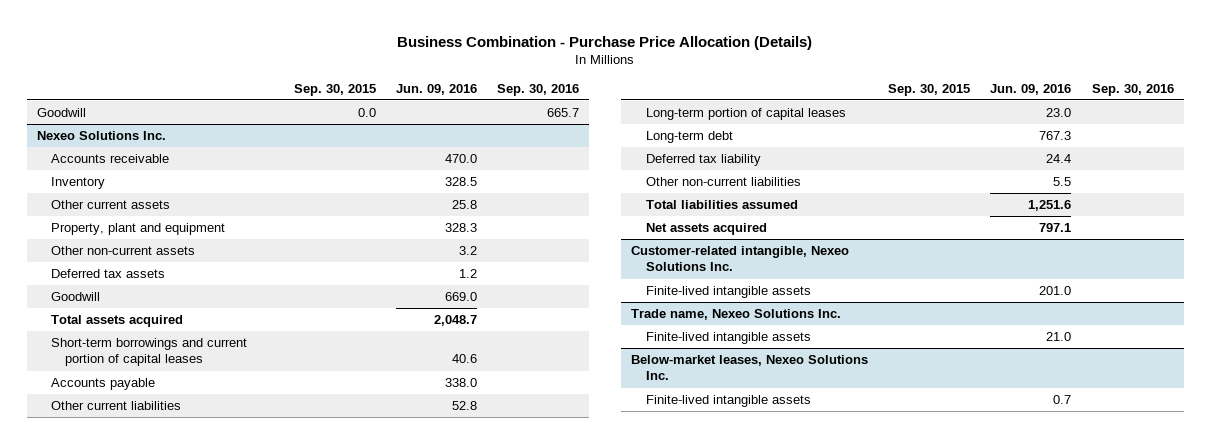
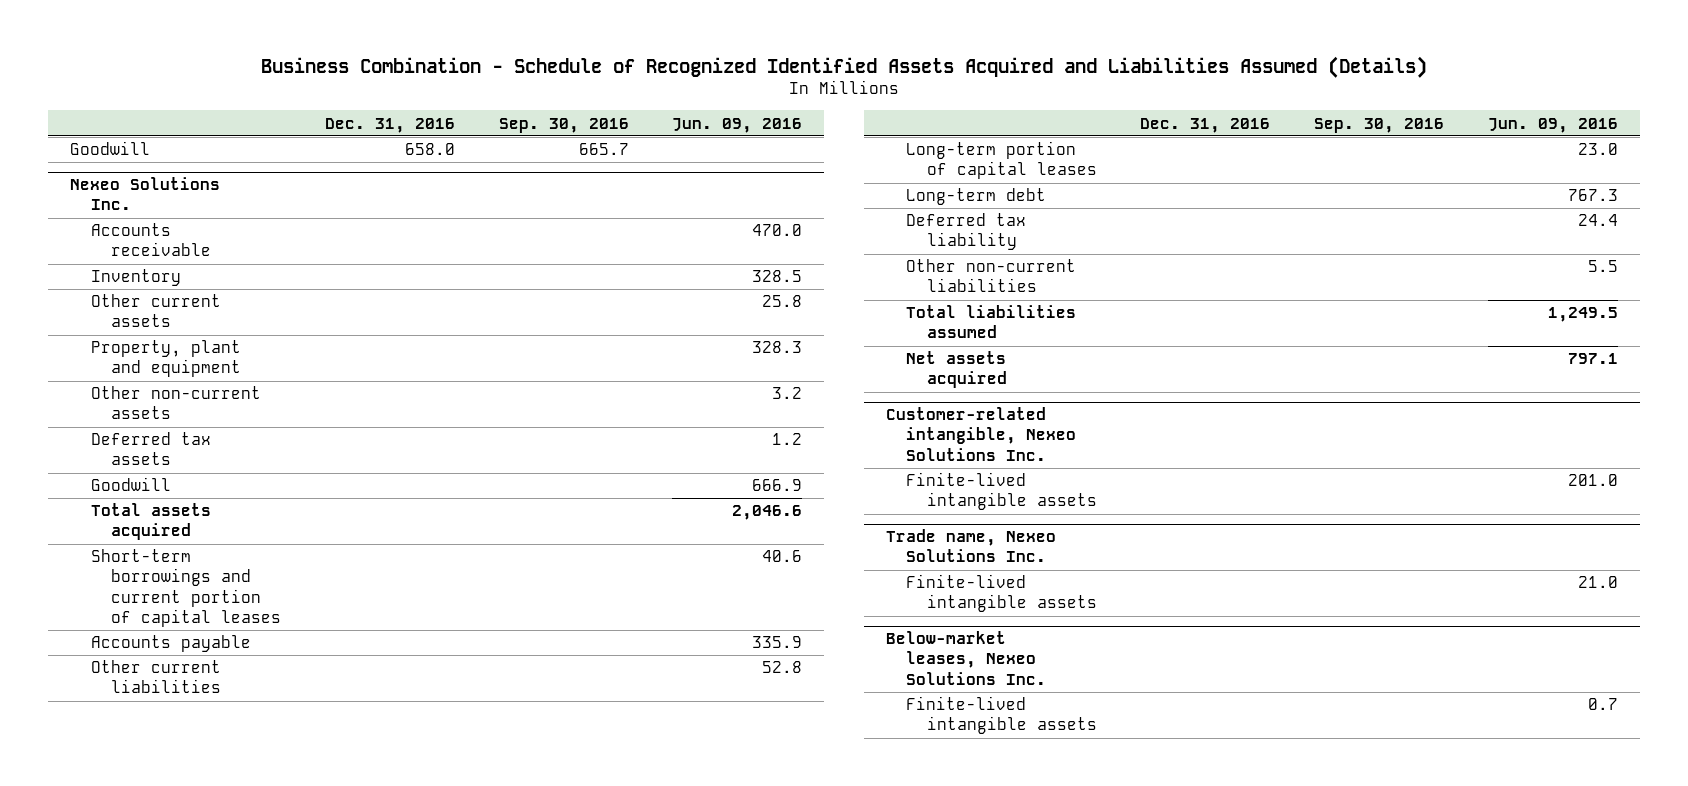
- Business Combination - Purchase Price Allocation (Details)
+ Business Combination - Schedule of Recognized Identified Assets Acquired and Liabilities Assumed (Details)
- | Sep. 30, 2015 | Jun. 09, 2016 | Sep. 30, 2016
+ | Dec. 31, 2016 | Sep. 30, 2016 | Jun. 09, 2016
@ Nexeo Solutions Inc.
- Goodwill | | 669.0 |
- Total assets acquired | | 2,048.7 |
+ Goodwill | | | 666.9
+ Total assets acquired | | | 2,046.6
- Accounts payable | | 338.0 |
+ Accounts payable | | | 335.9
- Total liabilities assumed | | 1,251.6 |
+ Total liabilities assumed | | | 1,249.5

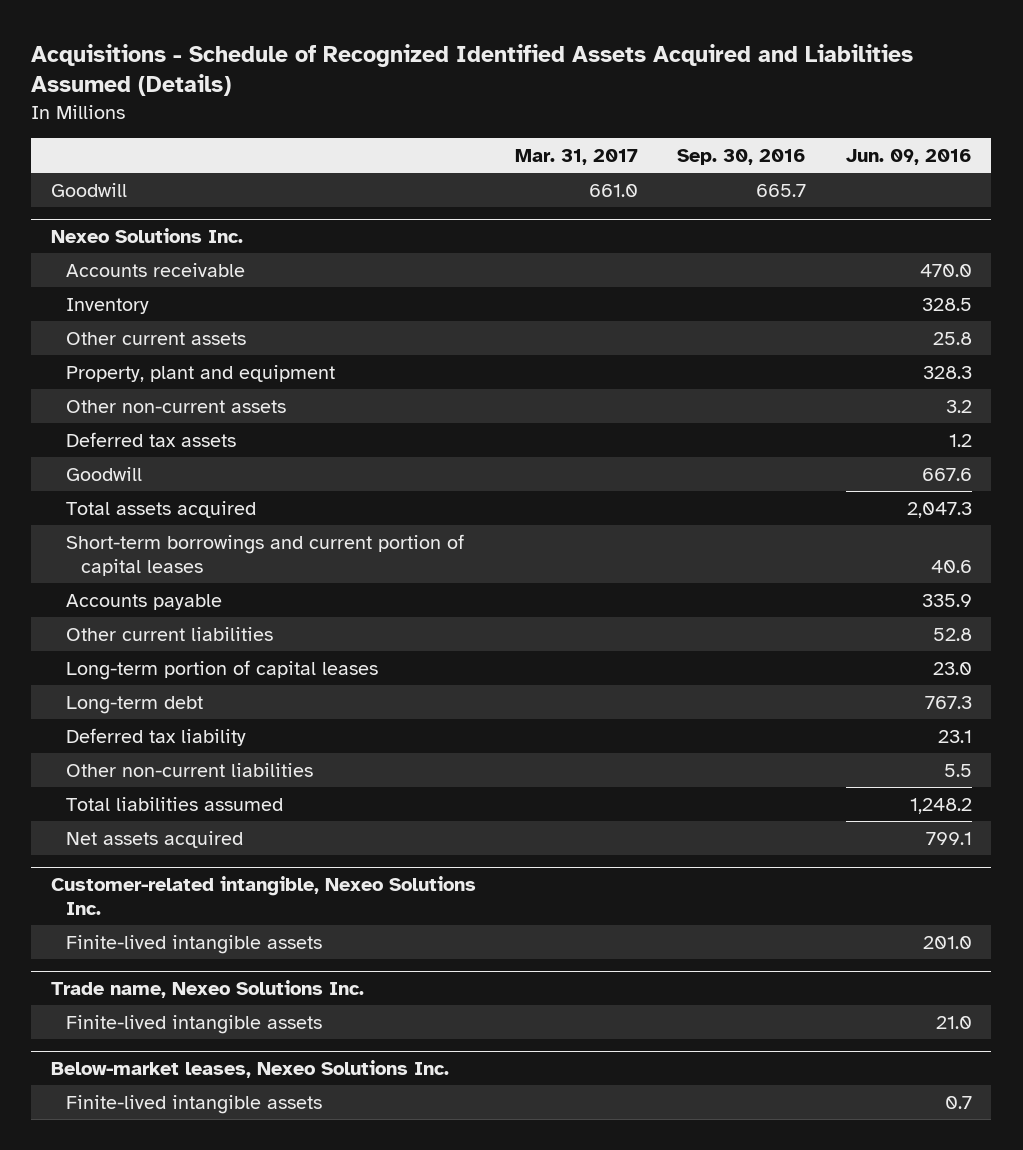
- Business Combination - Schedule of Recognized Identified Assets Acquired and Liabilities Assumed (Details)
+ Acquisitions - Schedule of Recognized Identified Assets Acquired and Liabilities Assumed (Details)
- | Dec. 31, 2016 | Sep. 30, 2016 | Jun. 09, 2016
+ | Mar. 31, 2017 | Sep. 30, 2016 | Jun. 09, 2016
@ Nexeo Solutions Inc.
- Goodwill | | | 666.9
- Total assets acquired | | | 2,046.6
+ Goodwill | | | 667.6
+ Total assets acquired | | | 2,047.3
- Deferred tax liability | | | 24.4
+ Deferred tax liability | | | 23.1
- Total liabilities assumed | | | 1,249.5
- Net assets acquired | | | 797.1
+ Total liabilities assumed | | | 1,248.2
+ Net assets acquired | | | 799.1

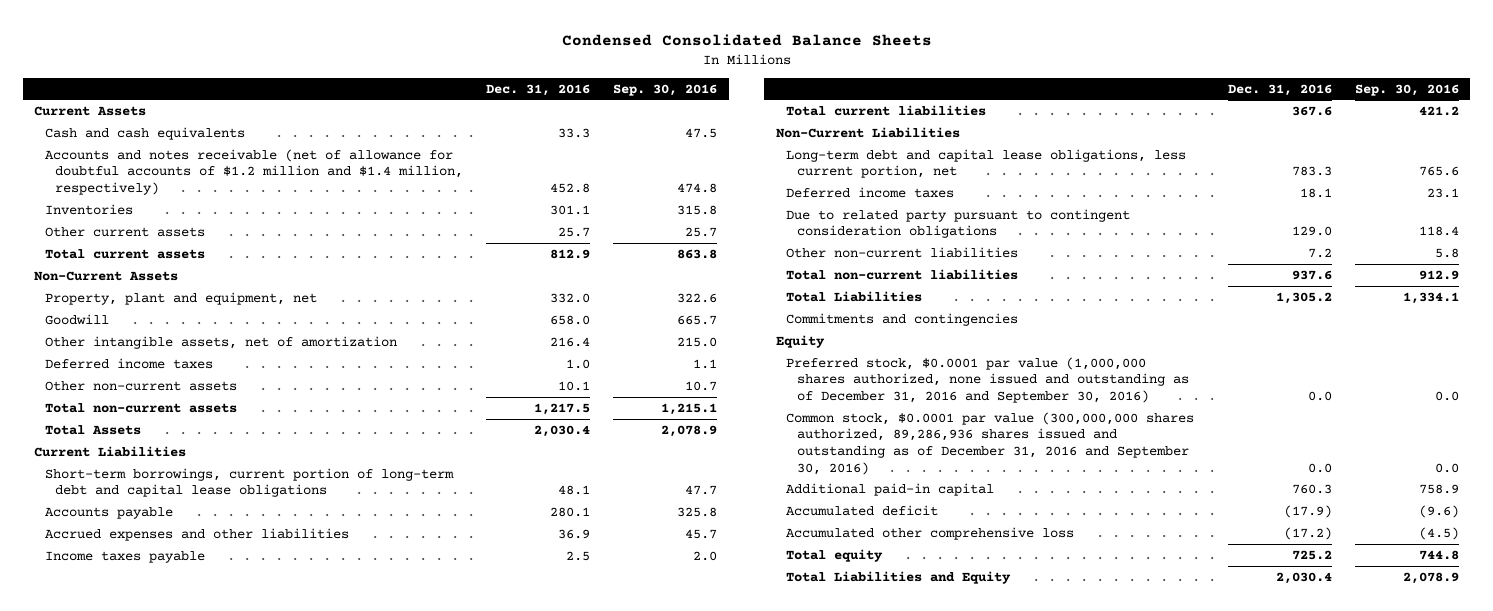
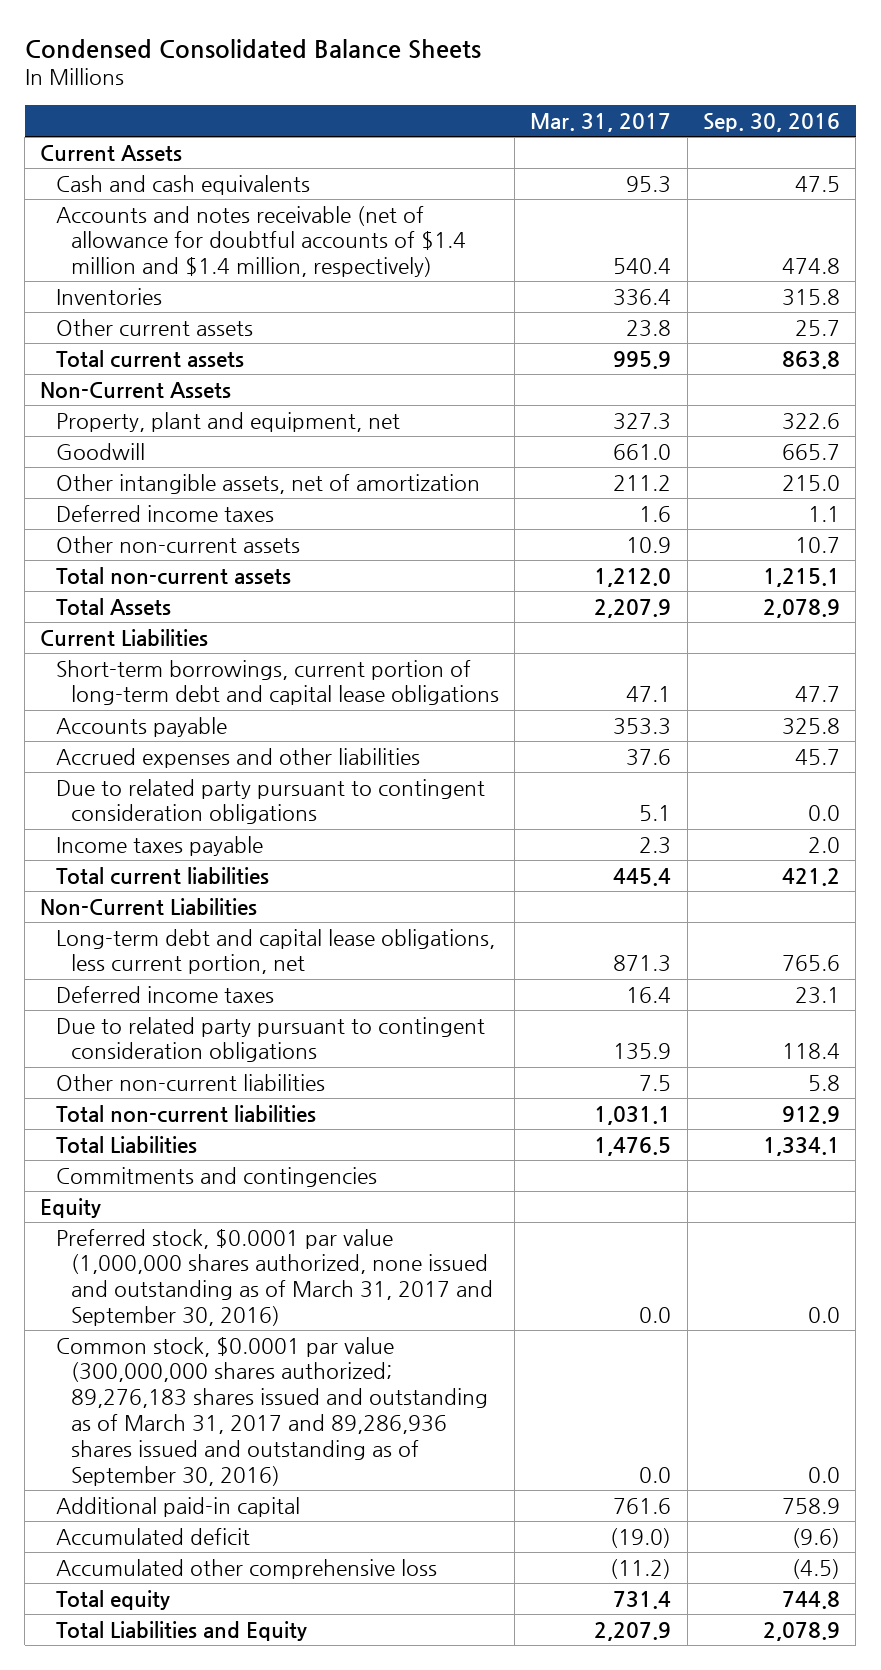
- | Dec. 31, 2016 | Sep. 30, 2016
+ | Mar. 31, 2017 | Sep. 30, 2016
- Accounts and notes receivable (net of allowance for doubtful accounts of $1.2 million and $1.4 million, respectively) | 452.8 | 474.8
+ Accounts and notes receivable (net of allowance for doubtful accounts of $1.4 million and $1.4 million, respectively) | 540.4 | 474.8
+ Due to related party pursuant to contingent consideration obligations | 5.1 | 0.0
- Preferred stock, $0.0001 par value (1,000,000 shares authorized, none issued and outstanding as of December 31, 2016 and September 30, 2016) | 0.0 | 0.0
- Common stock, $0.0001 par value (300,000,000 shares authorized, 89,286,936 shares issued and outstanding as of December 31, 2016 and September 30, 2016) | 0.0 | 0.0
+ Preferred stock, $0.0001 par value (1,000,000 shares authorized, none issued and outstanding as of March 31, 2017 and September 30, 2016) | 0.0 | 0.0
+ Common stock, $0.0001 par value (300,000,000 shares authorized; 89,276,183 shares issued and outstanding as of March 31, 2017 and 89,286,936 shares issued and outstanding as of September 30, 2016) | 0.0 | 0.0

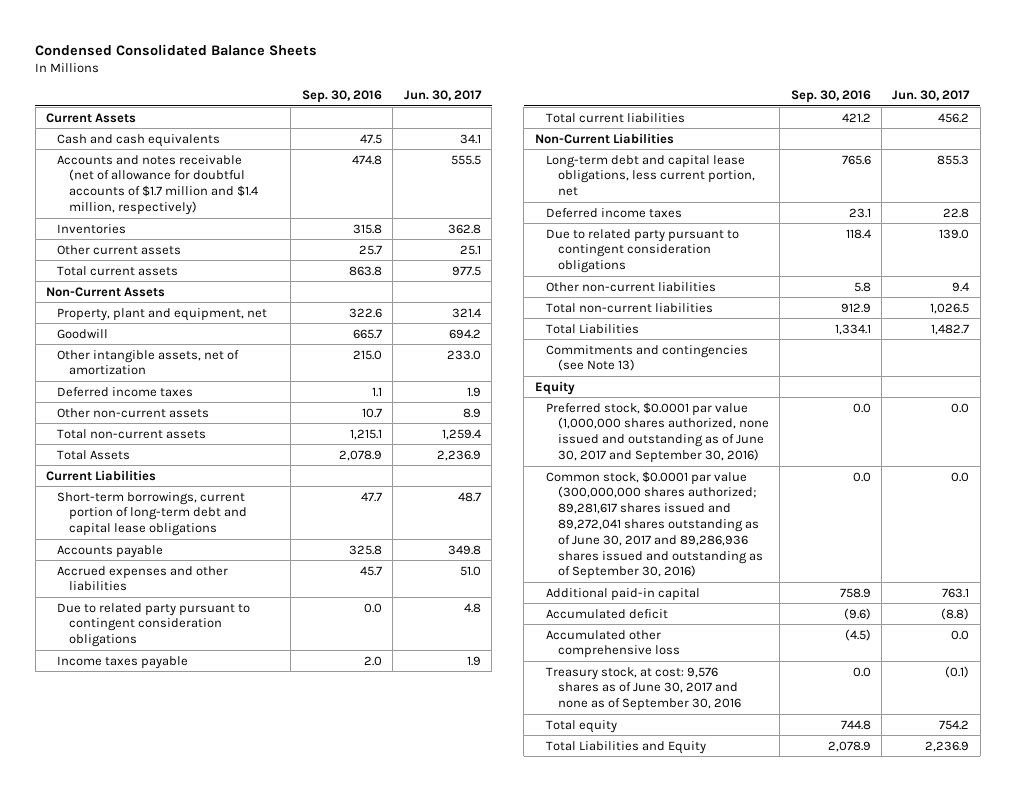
- | Mar. 31, 2017 | Sep. 30, 2016
+ | Sep. 30, 2016 | Jun. 30, 2017
- Accounts and notes receivable (net of allowance for doubtful accounts of $1.4 million and $1.4 million, respectively) | 540.4 | 474.8
+ Accounts and notes receivable (net of allowance for doubtful accounts of $1.7 million and $1.4 million, respectively) | 474.8 | 555.5
- Commitments and contingencies
+ Commitments and contingencies (see Note 13)
- Preferred stock, $0.0001 par value (1,000,000 shares authorized, none issued and outstanding as of March 31, 2017 and September 30, 2016) | 0.0 | 0.0
- Common stock, $0.0001 par value (300,000,000 shares authorized; 89,276,183 shares issued and outstanding as of March 31, 2017 and 89,286,936 shares issued and outstanding as of September 30, 2016) | 0.0 | 0.0
+ Preferred stock, $0.0001 par value (1,000,000 shares authorized, none issued and outstanding as of June 30, 2017 and September 30, 2016) | 0.0 | 0.0
+ Common stock, $0.0001 par value (300,000,000 shares authorized; 89,281,617 shares issued and 89,272,041 shares outstanding as of June 30, 2017 and 89,286,936 shares issued and outstanding as of September 30, 2016) | 0.0 | 0.0
+ Treasury stock, at cost: 9,576 shares as of June 30, 2017 and none as of September 30, 2016 | 0.0 | (0.1)

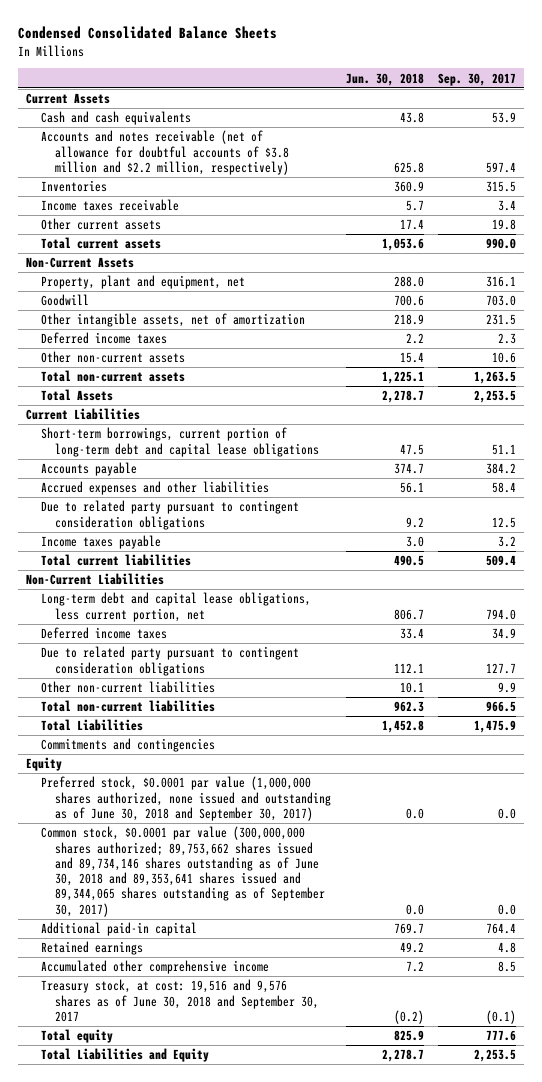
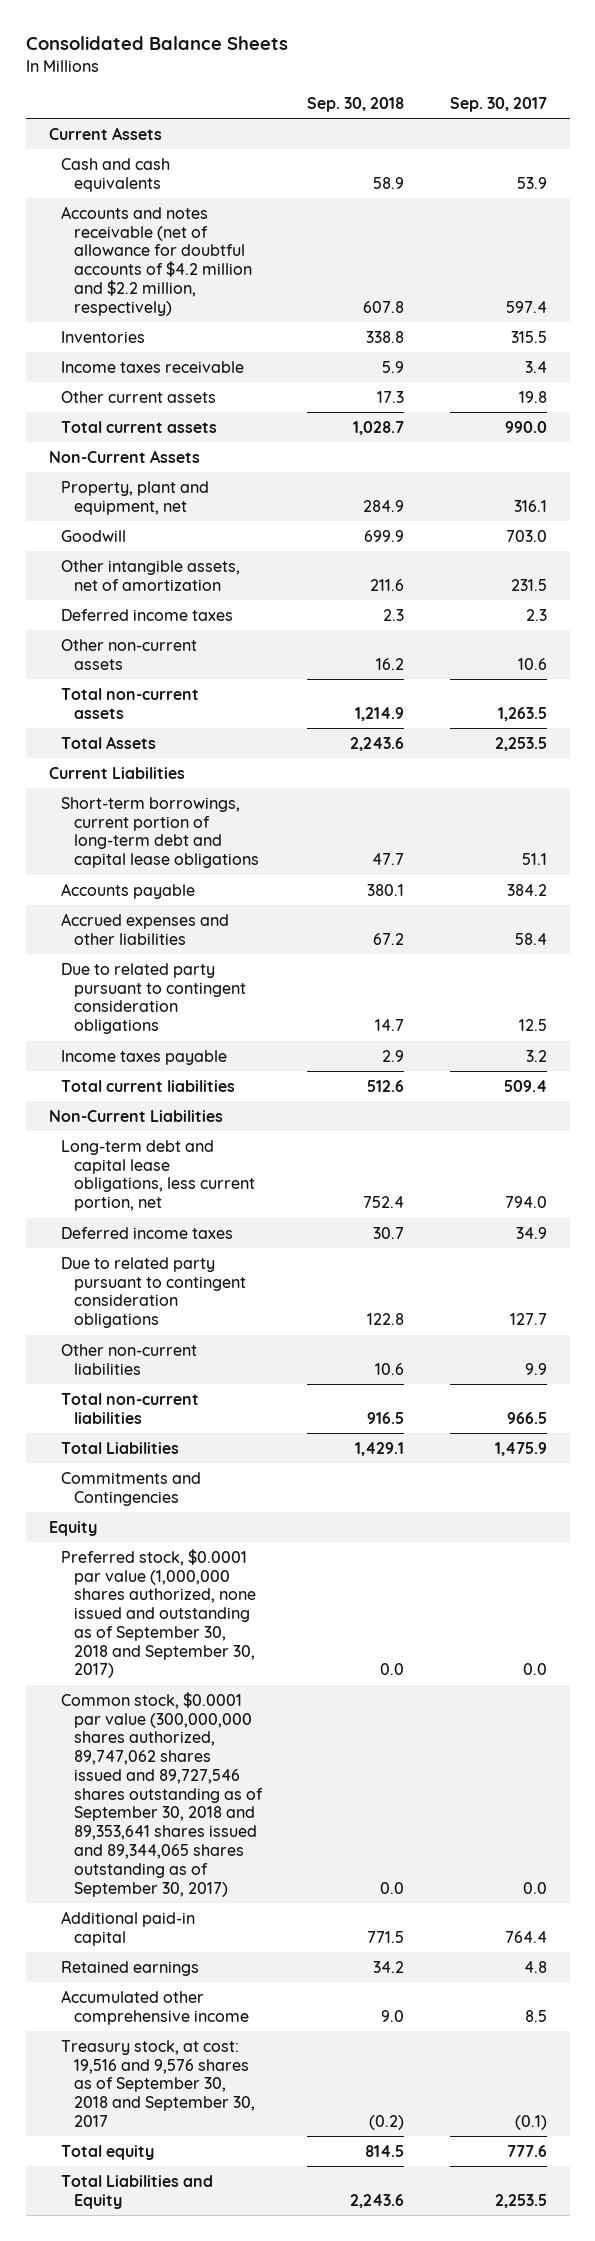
- Condensed Consolidated Balance Sheets
+ Consolidated Balance Sheets
- | Jun. 30, 2018 | Sep. 30, 2017
+ | Sep. 30, 2018 | Sep. 30, 2017
- Accounts and notes receivable (net of allowance for doubtful accounts of $3.8 million and $2.2 million, respectively) | 625.8 | 597.4
+ Accounts and notes receivable (net of allowance for doubtful accounts of $4.2 million and $2.2 million, respectively) | 607.8 | 597.4
- Commitments and contingencies
+ Commitments and Contingencies
- Preferred stock, $0.0001 par value (1,000,000 shares authorized, none issued and outstanding as of June 30, 2018 and September 30, 2017) | 0.0 | 0.0
- Common stock, $0.0001 par value (300,000,000 shares authorized; 89,753,662 shares issued and 89,734,146 shares outstanding as of June 30, 2018 and 89,353,641 shares issued and 89,344,065 shares outstanding as of September 30, 2017) | 0.0 | 0.0
+ Preferred stock, $0.0001 par value (1,000,000 shares authorized, none issued and outstanding as of September 30, 2018 and September 30, 2017) | 0.0 | 0.0
+ Common stock, $0.0001 par value (300,000,000 shares authorized, 89,747,062 shares issued and 89,727,546 shares outstanding as of September 30, 2018 and 89,353,641 shares issued and 89,344,065 shares outstanding as of September 30, 2017) | 0.0 | 0.0
- Treasury stock, at cost: 19,516 and 9,576 shares as of June 30, 2018 and September 30, 2017 | (0.2) | (0.1)
+ Treasury stock, at cost: 19,516 and 9,576 shares as of September 30, 2018 and September 30, 2017 | (0.2) | (0.1)

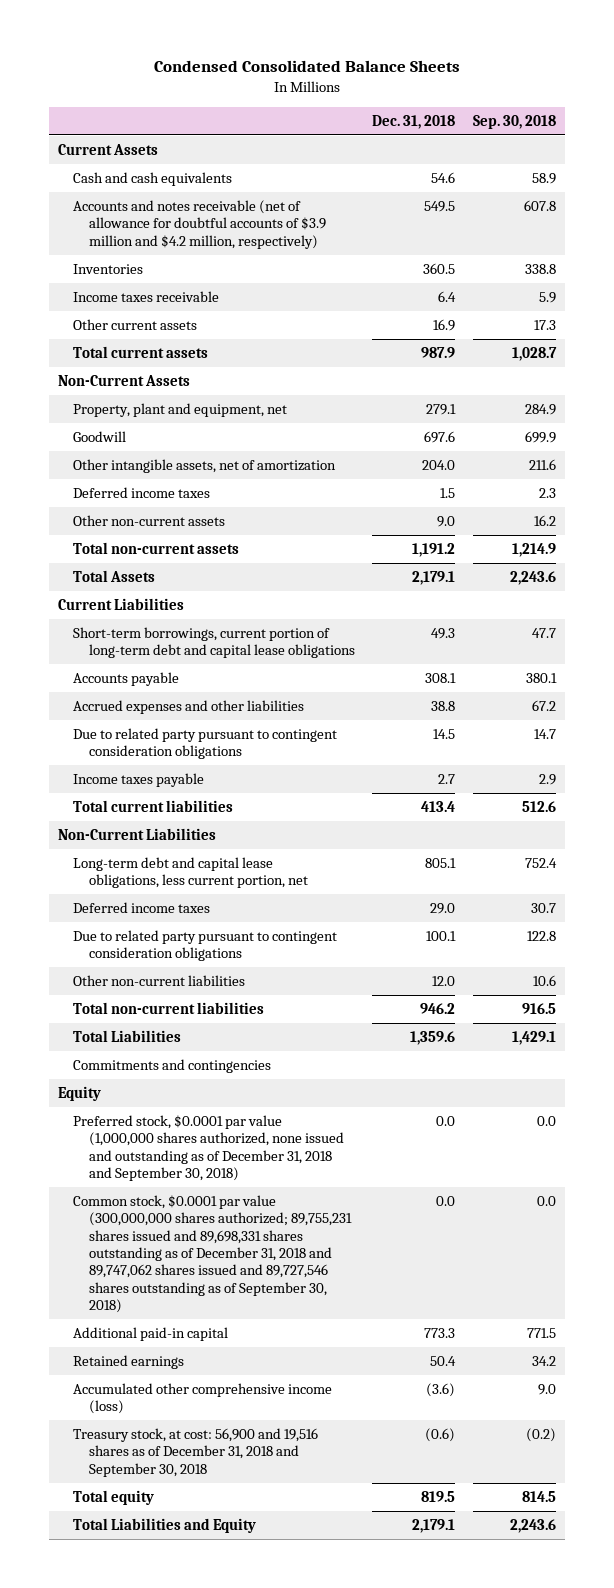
- Consolidated Balance Sheets
+ Condensed Consolidated Balance Sheets
- | Sep. 30, 2018 | Sep. 30, 2017
+ | Dec. 31, 2018 | Sep. 30, 2018
- Accounts and notes receivable (net of allowance for doubtful accounts of $4.2 million and $2.2 million, respectively) | 607.8 | 597.4
+ Accounts and notes receivable (net of allowance for doubtful accounts of $3.9 million and $4.2 million, respectively) | 549.5 | 607.8
- Commitments and Contingencies
+ Commitments and contingencies
- Preferred stock, $0.0001 par value (1,000,000 shares authorized, none issued and outstanding as of September 30, 2018 and September 30, 2017) | 0.0 | 0.0
- Common stock, $0.0001 par value (300,000,000 shares authorized, 89,747,062 shares issued and 89,727,546 shares outstanding as of September 30, 2018 and 89,353,641 shares issued and 89,344,065 shares outstanding as of September 30, 2017) | 0.0 | 0.0
+ Preferred stock, $0.0001 par value (1,000,000 shares authorized, none issued and outstanding as of December 31, 2018 and September 30, 2018) | 0.0 | 0.0
+ Common stock, $0.0001 par value (300,000,000 shares authorized; 89,755,231 shares issued and 89,698,331 shares outstanding as of December 31, 2018 and 89,747,062 shares issued and 89,727,546 shares outstanding as of September 30, 2018) | 0.0 | 0.0
- Accumulated other comprehensive income | 9.0 | 8.5
- Treasury stock, at cost: 19,516 and 9,576 shares as of September 30, 2018 and September 30, 2017 | (0.2) | (0.1)
+ Accumulated other comprehensive income (loss) | (3.6) | 9.0
+ Treasury stock, at cost: 56,900 and 19,516 shares as of December 31, 2018 and September 30, 2018 | (0.6) | (0.2)

